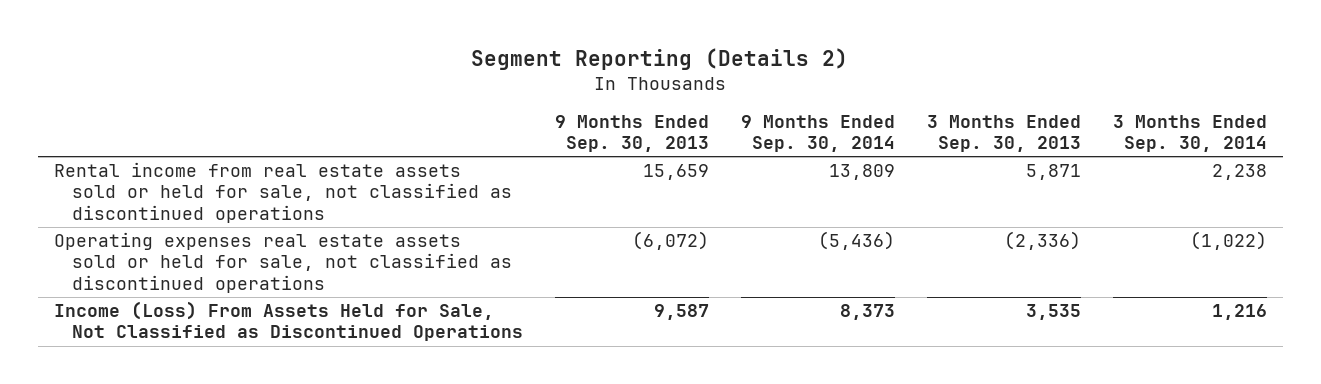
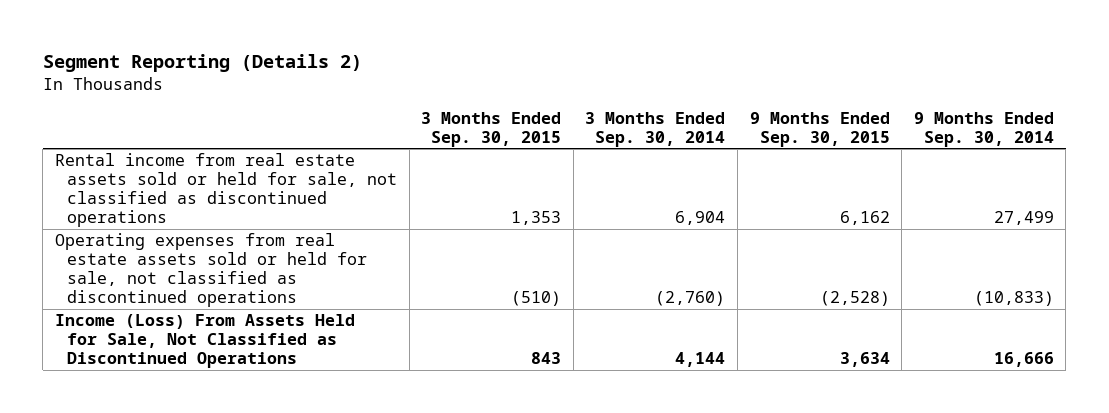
- | 9 Months Ended Sep. 30, 2013 | 9 Months Ended Sep. 30, 2014 | 3 Months Ended Sep. 30, 2013 | 3 Months Ended Sep. 30, 2014
+ | 3 Months Ended Sep. 30, 2015 | 3 Months Ended Sep. 30, 2014 | 9 Months Ended Sep. 30, 2015 | 9 Months Ended Sep. 30, 2014
- Rental income from real estate assets sold or held for sale, not classified as discontinued operations | 15,659 | 13,809 | 5,871 | 2,238
- Operating expenses real estate assets sold or held for sale, not classified as discontinued operations | (6,072) | (5,436) | (2,336) | (1,022)
- Income (Loss) From Assets Held for Sale, Not Classified as Discontinued Operations | 9,587 | 8,373 | 3,535 | 1,216
+ Rental income from real estate assets sold or held for sale, not classified as discontinued operations | 1,353 | 6,904 | 6,162 | 27,499
+ Operating expenses from real estate assets sold or held for sale, not classified as discontinued operations | (510) | (2,760) | (2,528) | (10,833)
+ Income (Loss) From Assets Held for Sale, Not Classified as Discontinued Operations | 843 | 4,144 | 3,634 | 16,666

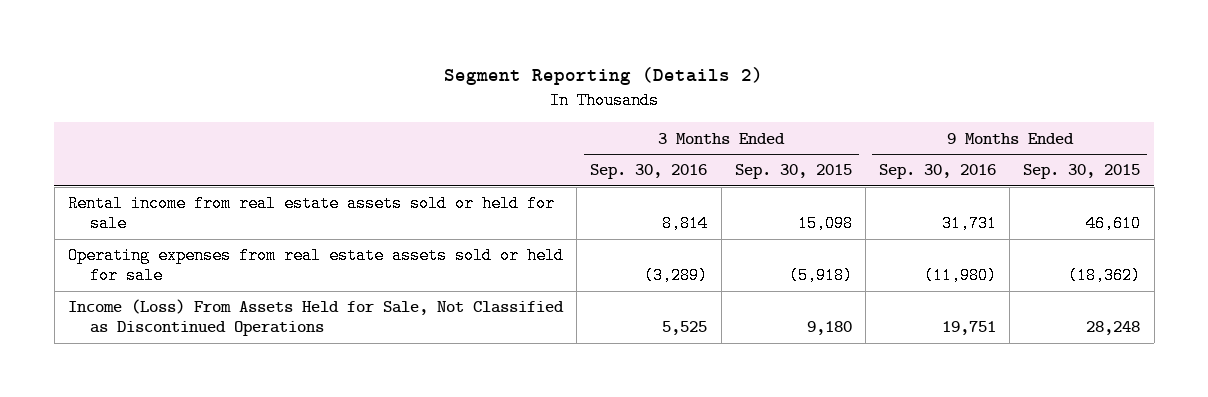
- | 3 Months Ended Sep. 30, 2015 | 3 Months Ended Sep. 30, 2014 | 9 Months Ended Sep. 30, 2015 | 9 Months Ended Sep. 30, 2014
+ | 3 Months Ended Sep. 30, 2016 | 3 Months Ended Sep. 30, 2015 | 9 Months Ended Sep. 30, 2016 | 9 Months Ended Sep. 30, 2015
- Rental income from real estate assets sold or held for sale, not classified as discontinued operations | 1,353 | 6,904 | 6,162 | 27,499
- Operating expenses from real estate assets sold or held for sale, not classified as discontinued operations | (510) | (2,760) | (2,528) | (10,833)
- Income (Loss) From Assets Held for Sale, Not Classified as Discontinued Operations | 843 | 4,144 | 3,634 | 16,666
+ Rental income from real estate assets sold or held for sale | 8,814 | 15,098 | 31,731 | 46,610
+ Operating expenses from real estate assets sold or held for sale | (3,289) | (5,918) | (11,980) | (18,362)
+ Income (Loss) From Assets Held for Sale, Not Classified as Discontinued Operations | 5,525 | 9,180 | 19,751 | 28,248

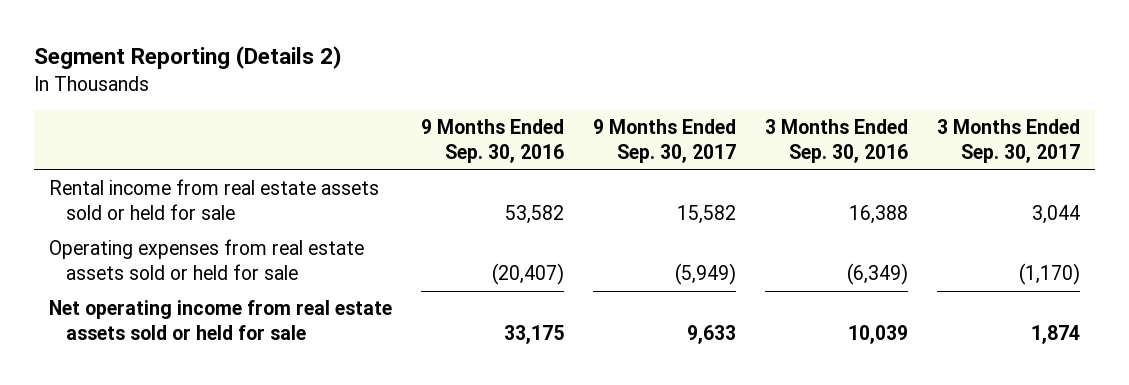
- | 3 Months Ended Sep. 30, 2016 | 3 Months Ended Sep. 30, 2015 | 9 Months Ended Sep. 30, 2016 | 9 Months Ended Sep. 30, 2015
+ | 9 Months Ended Sep. 30, 2016 | 9 Months Ended Sep. 30, 2017 | 3 Months Ended Sep. 30, 2016 | 3 Months Ended Sep. 30, 2017
- Rental income from real estate assets sold or held for sale | 8,814 | 15,098 | 31,731 | 46,610
- Operating expenses from real estate assets sold or held for sale | (3,289) | (5,918) | (11,980) | (18,362)
- Income (Loss) From Assets Held for Sale, Not Classified as Discontinued Operations | 5,525 | 9,180 | 19,751 | 28,248
+ Rental income from real estate assets sold or held for sale | 53,582 | 15,582 | 16,388 | 3,044
+ Operating expenses from real estate assets sold or held for sale | (20,407) | (5,949) | (6,349) | (1,170)
+ Net operating income from real estate assets sold or held for sale | 33,175 | 9,633 | 10,039 | 1,874

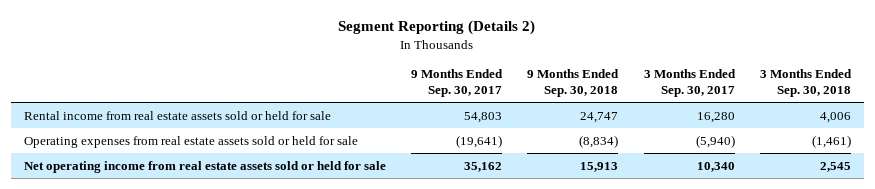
- | 9 Months Ended Sep. 30, 2016 | 9 Months Ended Sep. 30, 2017 | 3 Months Ended Sep. 30, 2016 | 3 Months Ended Sep. 30, 2017
+ | 9 Months Ended Sep. 30, 2017 | 9 Months Ended Sep. 30, 2018 | 3 Months Ended Sep. 30, 2017 | 3 Months Ended Sep. 30, 2018
- Rental income from real estate assets sold or held for sale | 53,582 | 15,582 | 16,388 | 3,044
- Operating expenses from real estate assets sold or held for sale | (20,407) | (5,949) | (6,349) | (1,170)
- Net operating income from real estate assets sold or held for sale | 33,175 | 9,633 | 10,039 | 1,874
+ Rental income from real estate assets sold or held for sale | 54,803 | 24,747 | 16,280 | 4,006
+ Operating expenses from real estate assets sold or held for sale | (19,641) | (8,834) | (5,940) | (1,461)
+ Net operating income from real estate assets sold or held for sale | 35,162 | 15,913 | 10,340 | 2,545

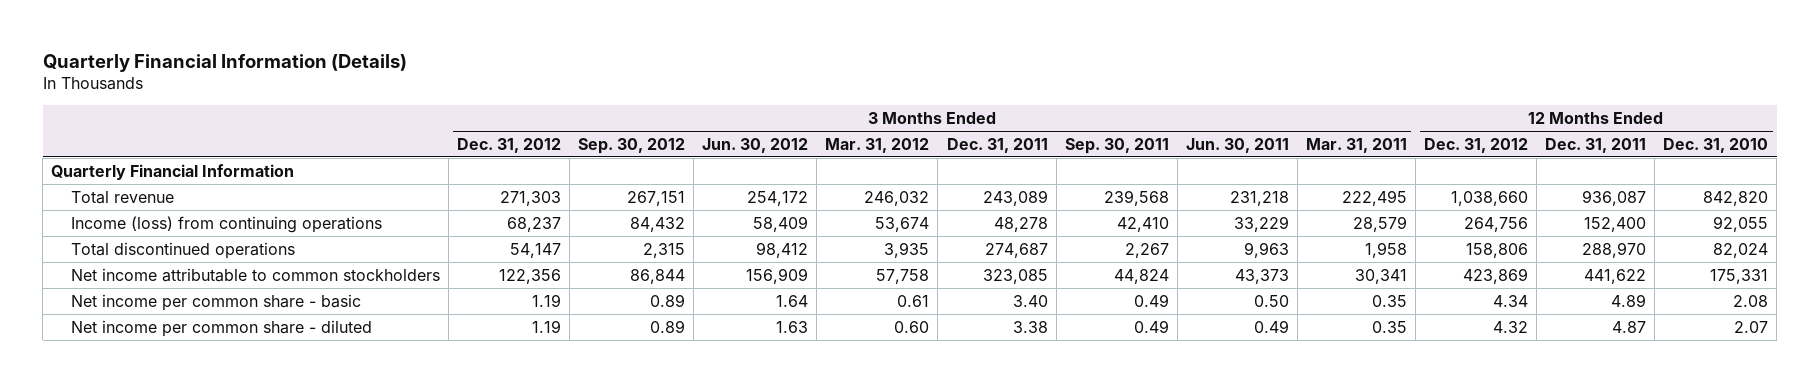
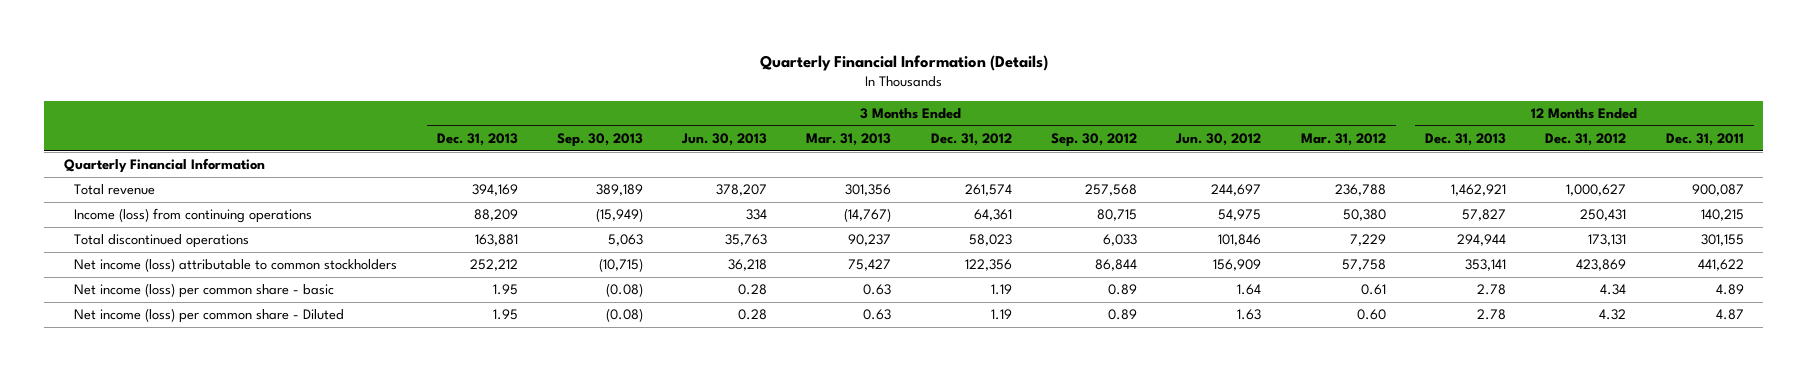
- | 3 Months Ended Dec. 31, 2012 | 3 Months Ended Sep. 30, 2012 | 3 Months Ended Jun. 30, 2012 | 3 Months Ended Mar. 31, 2012 | 3 Months Ended Dec. 31, 2011 | 3 Months Ended Sep. 30, 2011 | 3 Months Ended Jun. 30, 2011 | 3 Months Ended Mar. 31, 2011 | 12 Months Ended Dec. 31, 2012 | 12 Months Ended Dec. 31, 2011 | 12 Months Ended Dec. 31, 2010
+ | 3 Months Ended Dec. 31, 2013 | 3 Months Ended Sep. 30, 2013 | 3 Months Ended Jun. 30, 2013 | 3 Months Ended Mar. 31, 2013 | 3 Months Ended Dec. 31, 2012 | 3 Months Ended Sep. 30, 2012 | 3 Months Ended Jun. 30, 2012 | 3 Months Ended Mar. 31, 2012 | 12 Months Ended Dec. 31, 2013 | 12 Months Ended Dec. 31, 2012 | 12 Months Ended Dec. 31, 2011
- Total revenue | 271,303 | 267,151 | 254,172 | 246,032 | 243,089 | 239,568 | 231,218 | 222,495 | 1,038,660 | 936,087 | 842,820
- Income (loss) from continuing operations | 68,237 | 84,432 | 58,409 | 53,674 | 48,278 | 42,410 | 33,229 | 28,579 | 264,756 | 152,400 | 92,055
- Total discontinued operations | 54,147 | 2,315 | 98,412 | 3,935 | 274,687 | 2,267 | 9,963 | 1,958 | 158,806 | 288,970 | 82,024
- Net income attributable to common stockholders | 122,356 | 86,844 | 156,909 | 57,758 | 323,085 | 44,824 | 43,373 | 30,341 | 423,869 | 441,622 | 175,331
- Net income per common share - basic | 1.19 | 0.89 | 1.64 | 0.61 | 3.40 | 0.49 | 0.50 | 0.35 | 4.34 | 4.89 | 2.08
- Net income per common share - diluted | 1.19 | 0.89 | 1.63 | 0.60 | 3.38 | 0.49 | 0.49 | 0.35 | 4.32 | 4.87 | 2.07
+ Total revenue | 394,169 | 389,189 | 378,207 | 301,356 | 261,574 | 257,568 | 244,697 | 236,788 | 1,462,921 | 1,000,627 | 900,087
+ Income (loss) from continuing operations | 88,209 | (15,949) | 334 | (14,767) | 64,361 | 80,715 | 54,975 | 50,380 | 57,827 | 250,431 | 140,215
+ Total discontinued operations | 163,881 | 5,063 | 35,763 | 90,237 | 58,023 | 6,033 | 101,846 | 7,229 | 294,944 | 173,131 | 301,155
+ Net income (loss) attributable to common stockholders | 252,212 | (10,715) | 36,218 | 75,427 | 122,356 | 86,844 | 156,909 | 57,758 | 353,141 | 423,869 | 441,622
+ Net income (loss) per common share - basic | 1.95 | (0.08) | 0.28 | 0.63 | 1.19 | 0.89 | 1.64 | 0.61 | 2.78 | 4.34 | 4.89
+ Net income (loss) per common share - Diluted | 1.95 | (0.08) | 0.28 | 0.63 | 1.19 | 0.89 | 1.63 | 0.60 | 2.78 | 4.32 | 4.87

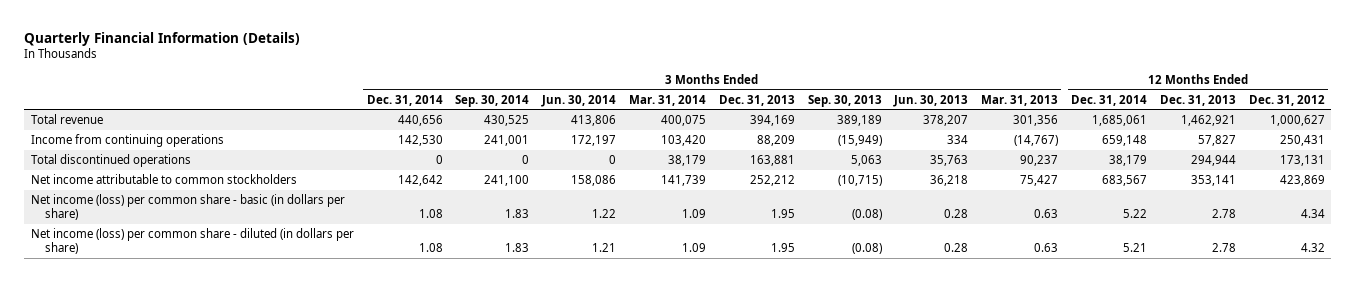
- | 3 Months Ended Dec. 31, 2013 | 3 Months Ended Sep. 30, 2013 | 3 Months Ended Jun. 30, 2013 | 3 Months Ended Mar. 31, 2013 | 3 Months Ended Dec. 31, 2012 | 3 Months Ended Sep. 30, 2012 | 3 Months Ended Jun. 30, 2012 | 3 Months Ended Mar. 31, 2012 | 12 Months Ended Dec. 31, 2013 | 12 Months Ended Dec. 31, 2012 | 12 Months Ended Dec. 31, 2011
+ | 3 Months Ended Dec. 31, 2014 | 3 Months Ended Sep. 30, 2014 | 3 Months Ended Jun. 30, 2014 | 3 Months Ended Mar. 31, 2014 | 3 Months Ended Dec. 31, 2013 | 3 Months Ended Sep. 30, 2013 | 3 Months Ended Jun. 30, 2013 | 3 Months Ended Mar. 31, 2013 | 12 Months Ended Dec. 31, 2014 | 12 Months Ended Dec. 31, 2013 | 12 Months Ended Dec. 31, 2012
- Quarterly Financial Information
- Income (loss) from continuing operations | 88,209 | (15,949) | 334 | (14,767) | 64,361 | 80,715 | 54,975 | 50,380 | 57,827 | 250,431 | 140,215
+ Income from continuing operations | 142,530 | 241,001 | 172,197 | 103,420 | 88,209 | (15,949) | 334 | (14,767) | 659,148 | 57,827 | 250,431
- Net income (loss) attributable to common stockholders | 252,212 | (10,715) | 36,218 | 75,427 | 122,356 | 86,844 | 156,909 | 57,758 | 353,141 | 423,869 | 441,622
- Net income (loss) per common share - basic | 1.95 | (0.08) | 0.28 | 0.63 | 1.19 | 0.89 | 1.64 | 0.61 | 2.78 | 4.34 | 4.89
- Net income (loss) per common share - Diluted | 1.95 | (0.08) | 0.28 | 0.63 | 1.19 | 0.89 | 1.63 | 0.60 | 2.78 | 4.32 | 4.87
+ Net income attributable to common stockholders | 142,642 | 241,100 | 158,086 | 141,739 | 252,212 | (10,715) | 36,218 | 75,427 | 683,567 | 353,141 | 423,869
+ Net income (loss) per common share - basic (in dollars per share) | 1.08 | 1.83 | 1.22 | 1.09 | 1.95 | (0.08) | 0.28 | 0.63 | 5.22 | 2.78 | 4.34
+ Net income (loss) per common share - diluted (in dollars per share) | 1.08 | 1.83 | 1.21 | 1.09 | 1.95 | (0.08) | 0.28 | 0.63 | 5.21 | 2.78 | 4.32

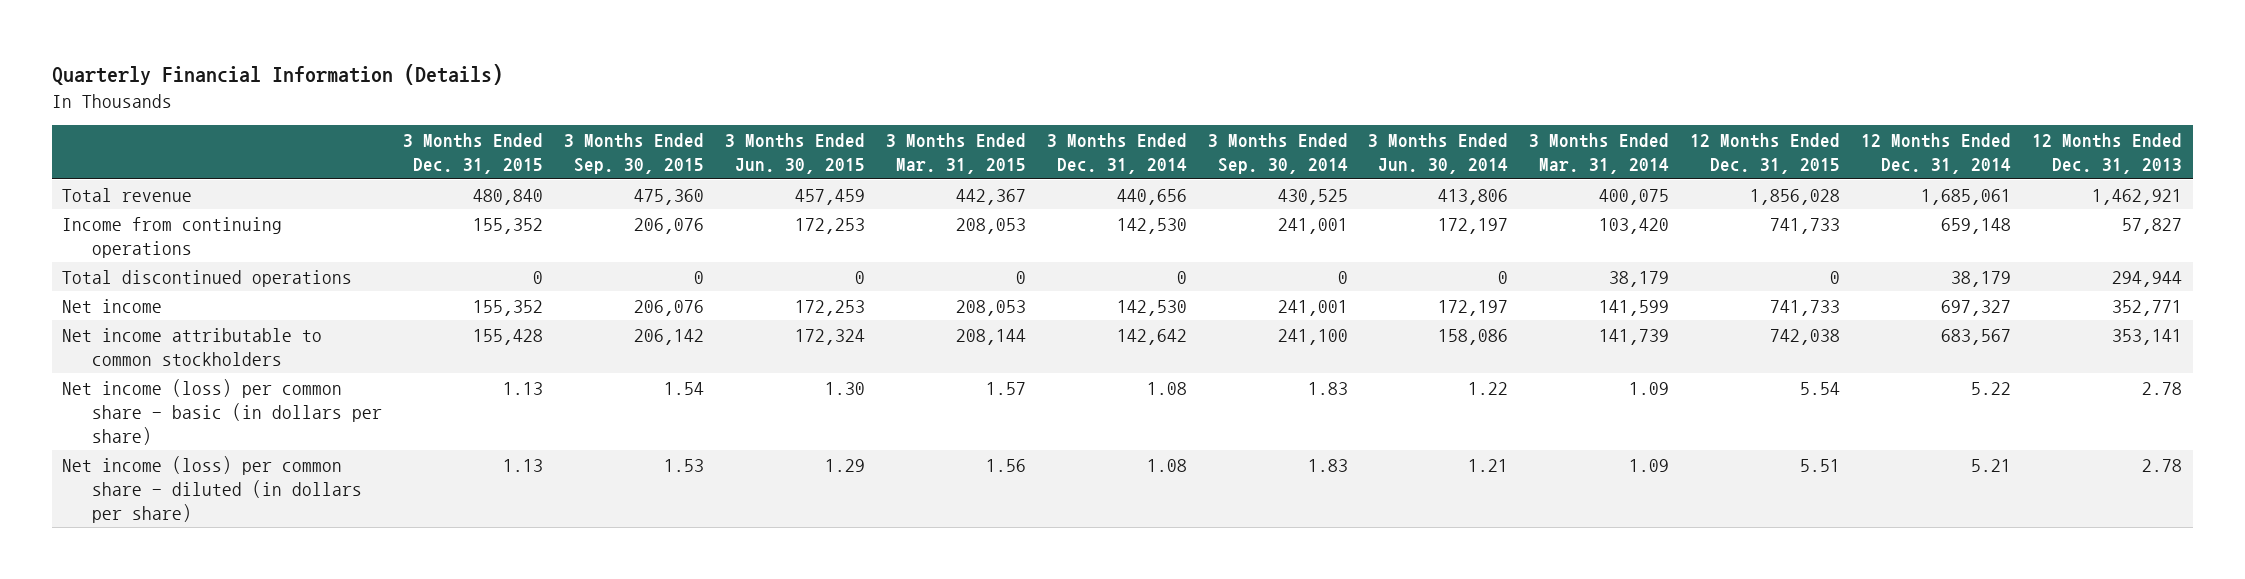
- | 3 Months Ended Dec. 31, 2014 | 3 Months Ended Sep. 30, 2014 | 3 Months Ended Jun. 30, 2014 | 3 Months Ended Mar. 31, 2014 | 3 Months Ended Dec. 31, 2013 | 3 Months Ended Sep. 30, 2013 | 3 Months Ended Jun. 30, 2013 | 3 Months Ended Mar. 31, 2013 | 12 Months Ended Dec. 31, 2014 | 12 Months Ended Dec. 31, 2013 | 12 Months Ended Dec. 31, 2012
+ | 3 Months Ended Dec. 31, 2015 | 3 Months Ended Sep. 30, 2015 | 3 Months Ended Jun. 30, 2015 | 3 Months Ended Mar. 31, 2015 | 3 Months Ended Dec. 31, 2014 | 3 Months Ended Sep. 30, 2014 | 3 Months Ended Jun. 30, 2014 | 3 Months Ended Mar. 31, 2014 | 12 Months Ended Dec. 31, 2015 | 12 Months Ended Dec. 31, 2014 | 12 Months Ended Dec. 31, 2013
+ Net income | 155,352 | 206,076 | 172,253 | 208,053 | 142,530 | 241,001 | 172,197 | 141,599 | 741,733 | 697,327 | 352,771

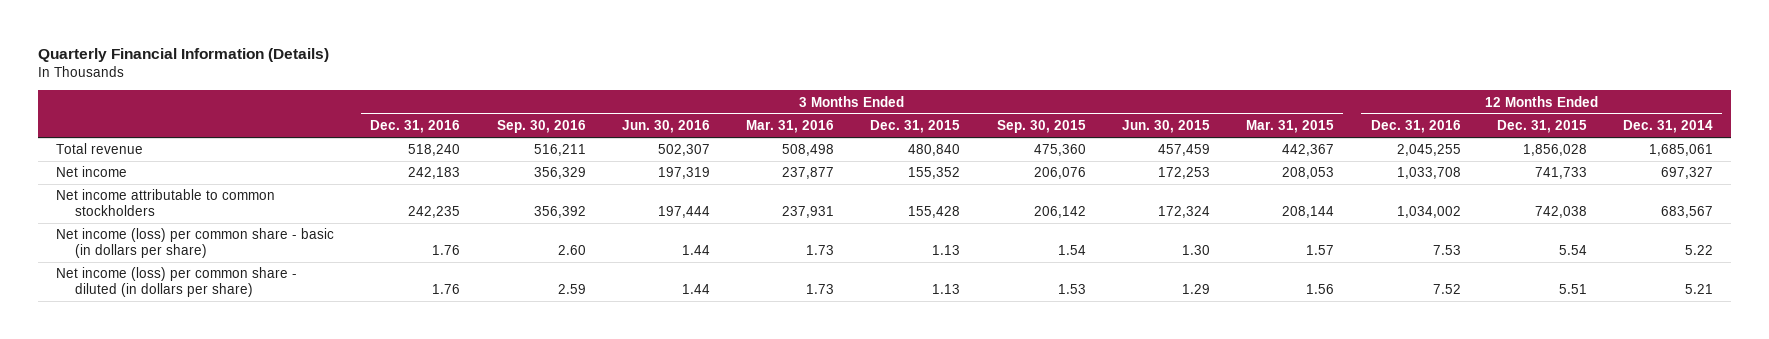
- | 3 Months Ended Dec. 31, 2015 | 3 Months Ended Sep. 30, 2015 | 3 Months Ended Jun. 30, 2015 | 3 Months Ended Mar. 31, 2015 | 3 Months Ended Dec. 31, 2014 | 3 Months Ended Sep. 30, 2014 | 3 Months Ended Jun. 30, 2014 | 3 Months Ended Mar. 31, 2014 | 12 Months Ended Dec. 31, 2015 | 12 Months Ended Dec. 31, 2014 | 12 Months Ended Dec. 31, 2013
+ | 3 Months Ended Dec. 31, 2016 | 3 Months Ended Sep. 30, 2016 | 3 Months Ended Jun. 30, 2016 | 3 Months Ended Mar. 31, 2016 | 3 Months Ended Dec. 31, 2015 | 3 Months Ended Sep. 30, 2015 | 3 Months Ended Jun. 30, 2015 | 3 Months Ended Mar. 31, 2015 | 12 Months Ended Dec. 31, 2016 | 12 Months Ended Dec. 31, 2015 | 12 Months Ended Dec. 31, 2014
- Income from continuing operations | 155,352 | 206,076 | 172,253 | 208,053 | 142,530 | 241,001 | 172,197 | 103,420 | 741,733 | 659,148 | 57,827
- Total discontinued operations | 0 | 0 | 0 | 0 | 0 | 0 | 0 | 38,179 | 0 | 38,179 | 294,944

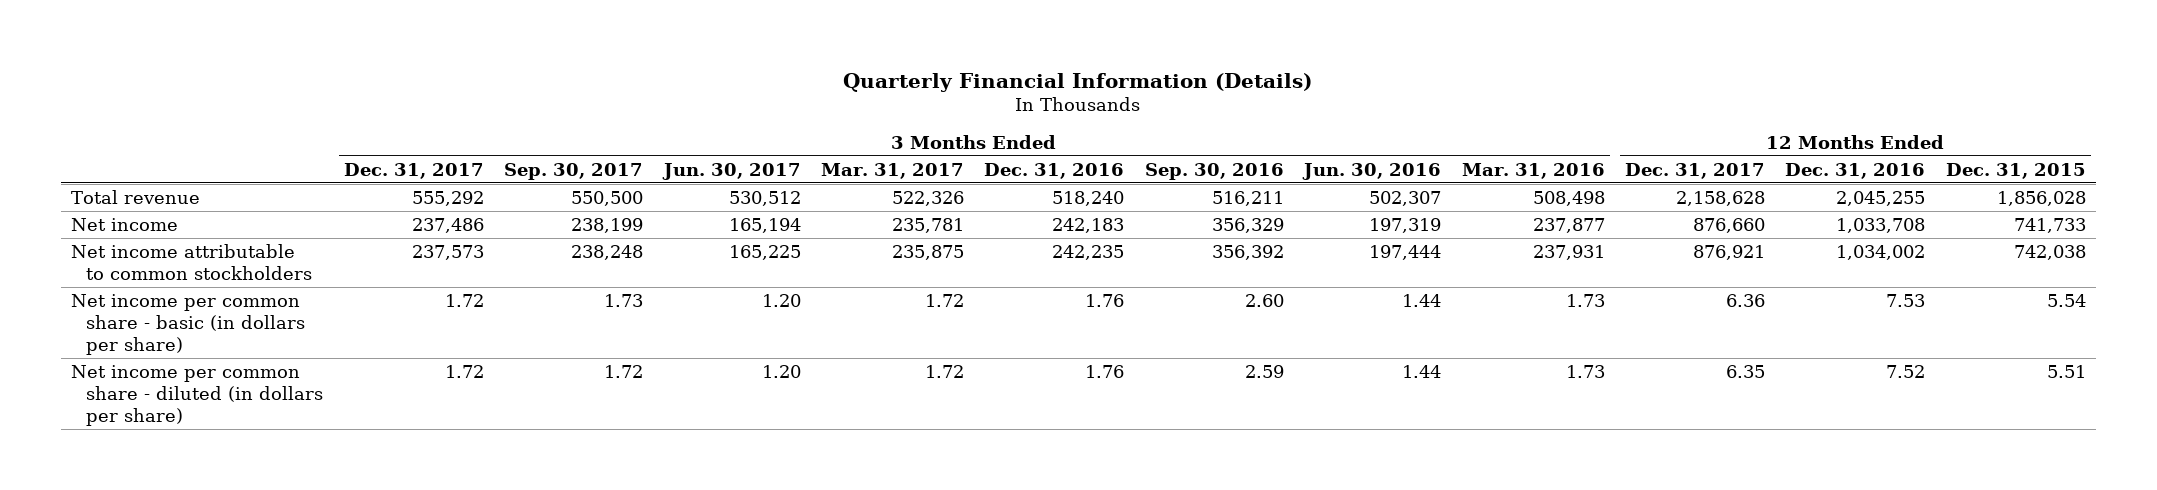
- | 3 Months Ended Dec. 31, 2016 | 3 Months Ended Sep. 30, 2016 | 3 Months Ended Jun. 30, 2016 | 3 Months Ended Mar. 31, 2016 | 3 Months Ended Dec. 31, 2015 | 3 Months Ended Sep. 30, 2015 | 3 Months Ended Jun. 30, 2015 | 3 Months Ended Mar. 31, 2015 | 12 Months Ended Dec. 31, 2016 | 12 Months Ended Dec. 31, 2015 | 12 Months Ended Dec. 31, 2014
+ | 3 Months Ended Dec. 31, 2017 | 3 Months Ended Sep. 30, 2017 | 3 Months Ended Jun. 30, 2017 | 3 Months Ended Mar. 31, 2017 | 3 Months Ended Dec. 31, 2016 | 3 Months Ended Sep. 30, 2016 | 3 Months Ended Jun. 30, 2016 | 3 Months Ended Mar. 31, 2016 | 12 Months Ended Dec. 31, 2017 | 12 Months Ended Dec. 31, 2016 | 12 Months Ended Dec. 31, 2015
- Net income (loss) per common share - basic (in dollars per share) | 1.76 | 2.60 | 1.44 | 1.73 | 1.13 | 1.54 | 1.30 | 1.57 | 7.53 | 5.54 | 5.22
- Net income (loss) per common share - diluted (in dollars per share) | 1.76 | 2.59 | 1.44 | 1.73 | 1.13 | 1.53 | 1.29 | 1.56 | 7.52 | 5.51 | 5.21
+ Net income per common share - basic (in dollars per share) | 1.72 | 1.73 | 1.20 | 1.72 | 1.76 | 2.60 | 1.44 | 1.73 | 6.36 | 7.53 | 5.54
+ Net income per common share - diluted (in dollars per share) | 1.72 | 1.72 | 1.20 | 1.72 | 1.76 | 2.59 | 1.44 | 1.73 | 6.35 | 7.52 | 5.51

